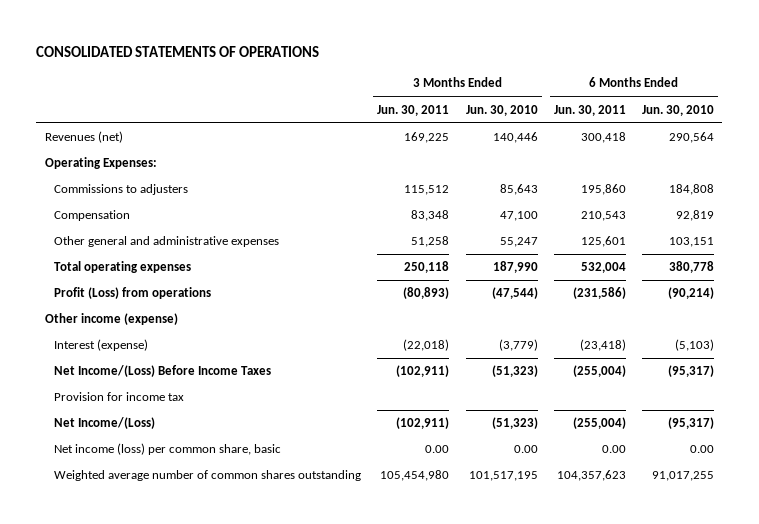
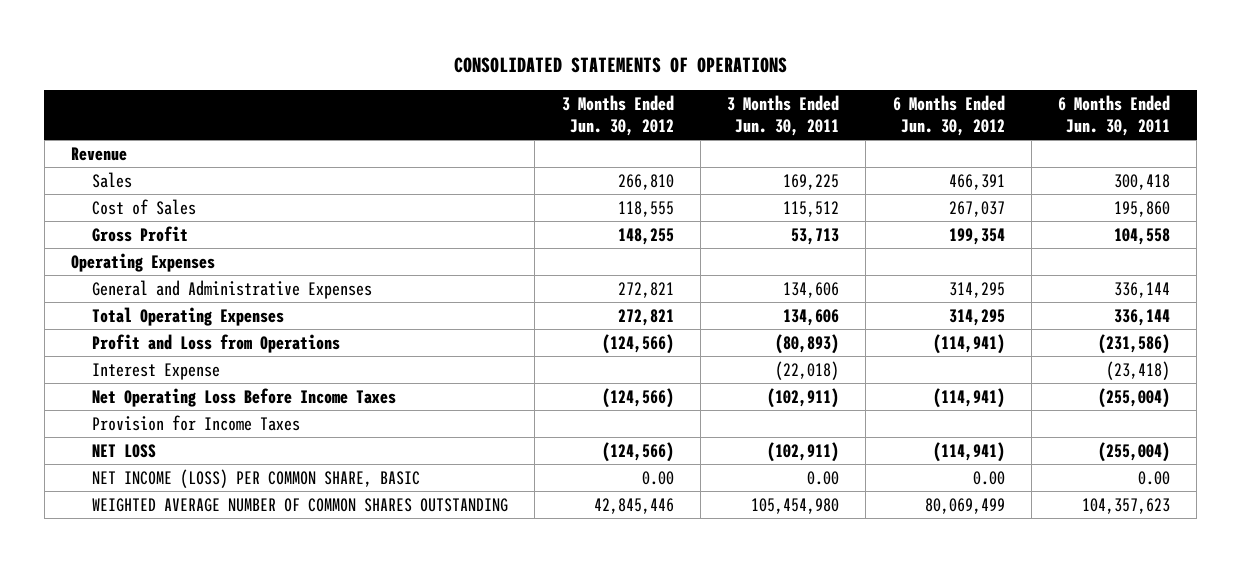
- | 3 Months Ended Jun. 30, 2011 | 3 Months Ended Jun. 30, 2010 | 6 Months Ended Jun. 30, 2011 | 6 Months Ended Jun. 30, 2010
+ | 3 Months Ended Jun. 30, 2012 | 3 Months Ended Jun. 30, 2011 | 6 Months Ended Jun. 30, 2012 | 6 Months Ended Jun. 30, 2011
- Revenues (net) | 169,225 | 140,446 | 300,418 | 290,564
- Operating Expenses:
- Commissions to adjusters | 115,512 | 85,643 | 195,860 | 184,808
- Compensation | 83,348 | 47,100 | 210,543 | 92,819
- Other general and administrative expenses | 51,258 | 55,247 | 125,601 | 103,151
- Total operating expenses | 250,118 | 187,990 | 532,004 | 380,778
- Profit (Loss) from operations | (80,893) | (47,544) | (231,586) | (90,214)
- Other income (expense)
- Interest (expense) | (22,018) | (3,779) | (23,418) | (5,103)
- Net Income/(Loss) Before Income Taxes | (102,911) | (51,323) | (255,004) | (95,317)
- Provision for income tax
- Net Income/(Loss) | (102,911) | (51,323) | (255,004) | (95,317)
- Net income (loss) per common share, basic | 0.00 | 0.00 | 0.00 | 0.00
- Weighted average number of common shares outstanding | 105,454,980 | 101,517,195 | 104,357,623 | 91,017,255
+ Revenue
+ Sales | 266,810 | 169,225 | 466,391 | 300,418
+ Cost of Sales | 118,555 | 115,512 | 267,037 | 195,860
+ Gross Profit | 148,255 | 53,713 | 199,354 | 104,558
+ Operating Expenses
+ General and Administrative Expenses | 272,821 | 134,606 | 314,295 | 336,144
+ Total Operating Expenses | 272,821 | 134,606 | 314,295 | 336,144
+ Profit and Loss from Operations | (124,566) | (80,893) | (114,941) | (231,586)
+ Interest Expense | | (22,018) | | (23,418)
+ Net Operating Loss Before Income Taxes | (124,566) | (102,911) | (114,941) | (255,004)
+ Provision for Income Taxes
+ NET LOSS | (124,566) | (102,911) | (114,941) | (255,004)
+ NET INCOME (LOSS) PER COMMON SHARE, BASIC | 0.00 | 0.00 | 0.00 | 0.00
+ WEIGHTED AVERAGE NUMBER OF COMMON SHARES OUTSTANDING | 42,845,446 | 105,454,980 | 80,069,499 | 104,357,623

